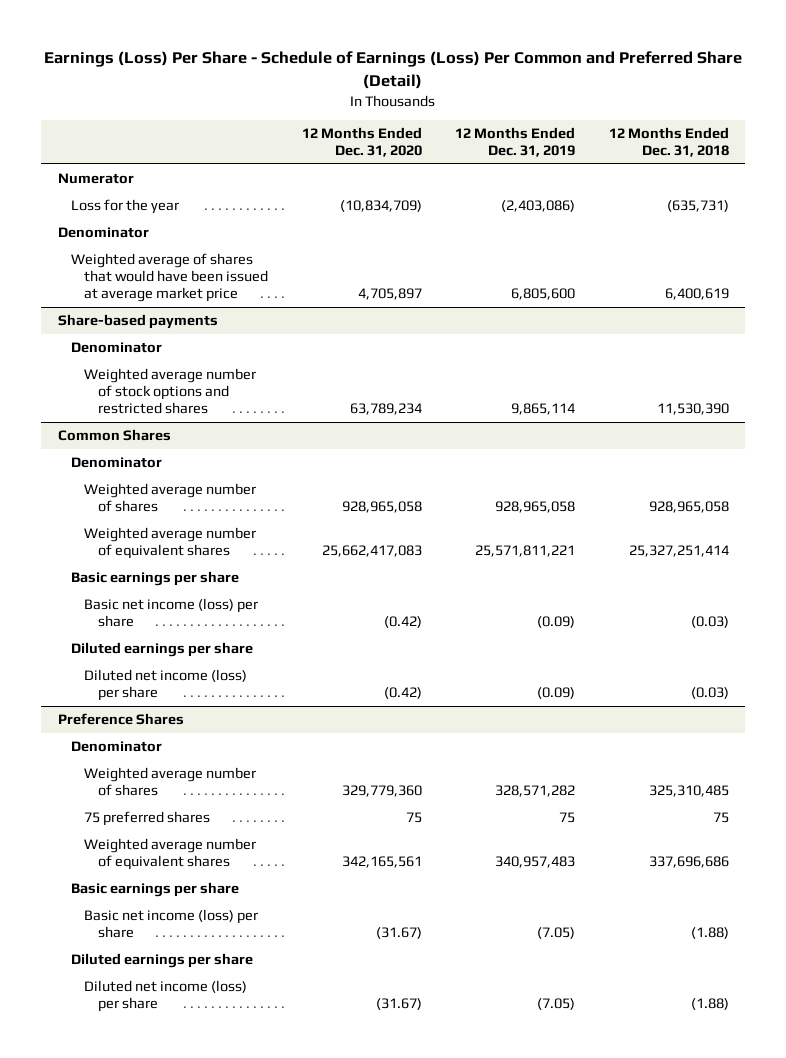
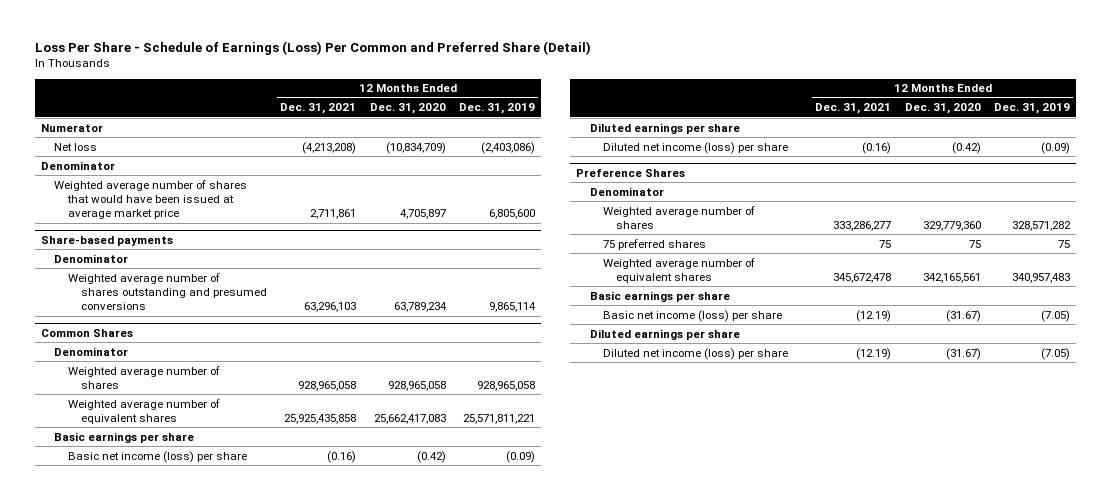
- Earnings (Loss) Per Share - Schedule of Earnings (Loss) Per Common and Preferred Share (Detail)
+ Loss Per Share - Schedule of Earnings (Loss) Per Common and Preferred Share (Detail)
- | 12 Months Ended Dec. 31, 2020 | 12 Months Ended Dec. 31, 2019 | 12 Months Ended Dec. 31, 2018
+ | 12 Months Ended Dec. 31, 2021 | 12 Months Ended Dec. 31, 2020 | 12 Months Ended Dec. 31, 2019
- Loss for the year | (10,834,709) | (2,403,086) | (635,731)
+ Net loss | (4,213,208) | (10,834,709) | (2,403,086)
- Weighted average of shares that would have been issued at average market price | 4,705,897 | 6,805,600 | 6,400,619
+ Weighted average number of shares that would have been issued at average market price | 2,711,861 | 4,705,897 | 6,805,600
@ Share-based payments
- Weighted average number of stock options and restricted shares | 63,789,234 | 9,865,114 | 11,530,390
+ Weighted average number of shares outstanding and presumed conversions | 63,296,103 | 63,789,234 | 9,865,114

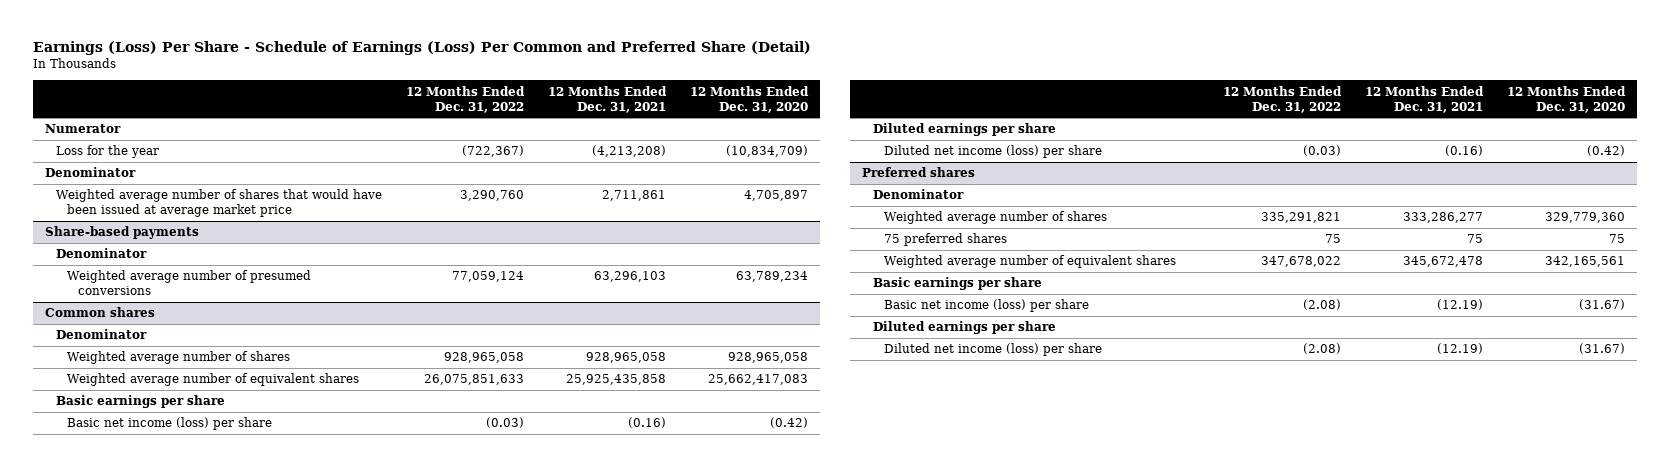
- Loss Per Share - Schedule of Earnings (Loss) Per Common and Preferred Share (Detail)
+ Earnings (Loss) Per Share - Schedule of Earnings (Loss) Per Common and Preferred Share (Detail)
- | 12 Months Ended Dec. 31, 2021 | 12 Months Ended Dec. 31, 2020 | 12 Months Ended Dec. 31, 2019
+ | 12 Months Ended Dec. 31, 2022 | 12 Months Ended Dec. 31, 2021 | 12 Months Ended Dec. 31, 2020
- Net loss | (4,213,208) | (10,834,709) | (2,403,086)
+ Loss for the year | (722,367) | (4,213,208) | (10,834,709)
@ Share-based payments
- Weighted average number of shares outstanding and presumed conversions | 63,296,103 | 63,789,234 | 9,865,114
- Common Shares
@ Share-based payments
+ Weighted average number of presumed conversions | 77,059,124 | 63,296,103 | 63,789,234
+ Common shares
- Preference Shares
+ Preferred shares

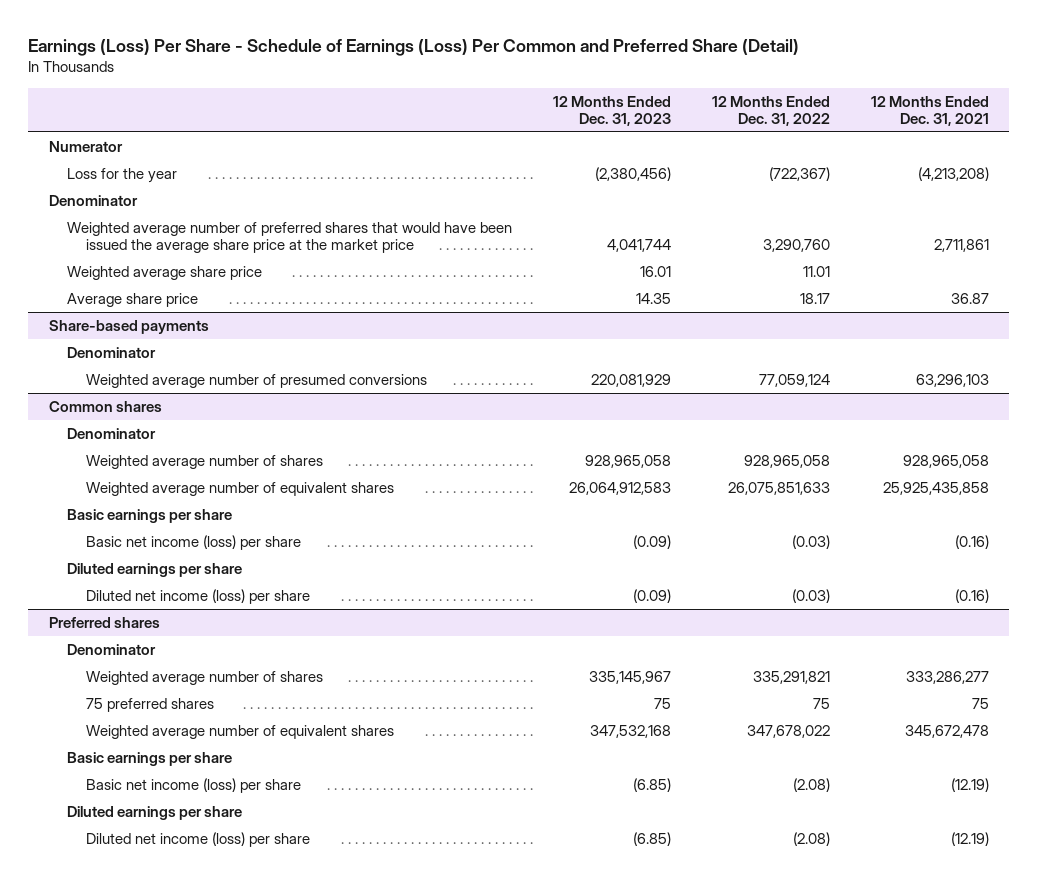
- | 12 Months Ended Dec. 31, 2022 | 12 Months Ended Dec. 31, 2021 | 12 Months Ended Dec. 31, 2020
+ | 12 Months Ended Dec. 31, 2023 | 12 Months Ended Dec. 31, 2022 | 12 Months Ended Dec. 31, 2021
- Weighted average number of shares that would have been issued at average market price | 3,290,760 | 2,711,861 | 4,705,897
+ Weighted average number of preferred shares that would have been issued the average share price at the market price | 4,041,744 | 3,290,760 | 2,711,861
+ Weighted average share price | 16.01 | 11.01 |
+ Average share price | 14.35 | 18.17 | 36.87

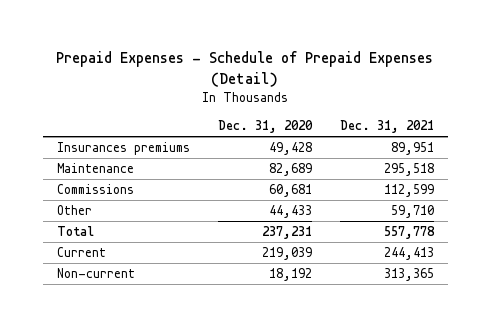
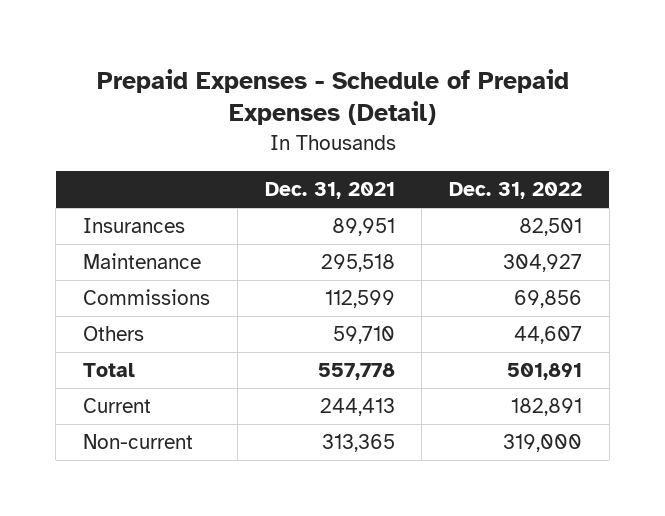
- | Dec. 31, 2020 | Dec. 31, 2021
+ | Dec. 31, 2021 | Dec. 31, 2022
- Insurances premiums | 49,428 | 89,951
+ Insurances | 89,951 | 82,501
- Other | 44,433 | 59,710
+ Others | 59,710 | 44,607

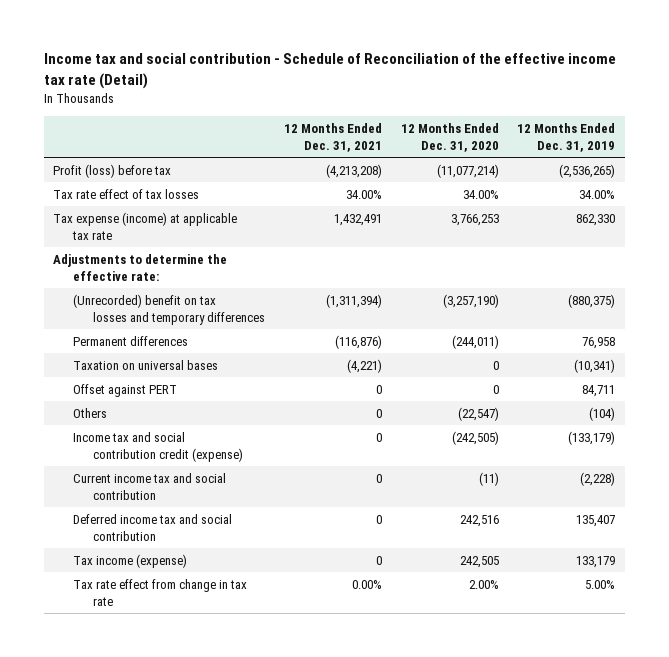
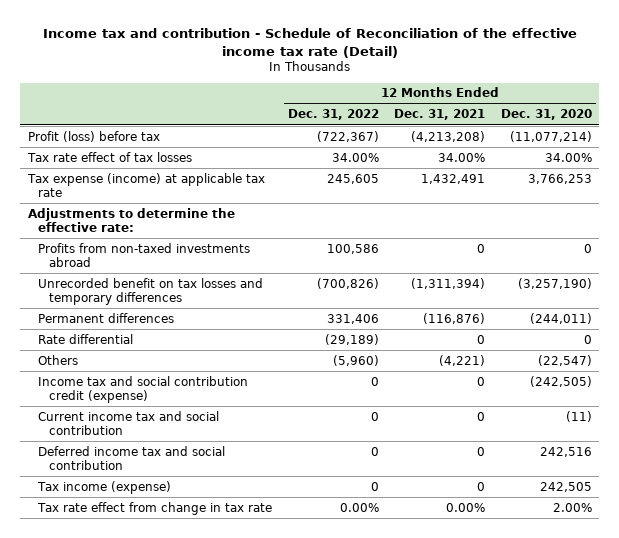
- Income tax and social contribution - Schedule of Reconciliation of the effective income tax rate (Detail)
+ Income tax and contribution - Schedule of Reconciliation of the effective income tax rate (Detail)
- | 12 Months Ended Dec. 31, 2021 | 12 Months Ended Dec. 31, 2020 | 12 Months Ended Dec. 31, 2019
+ | 12 Months Ended Dec. 31, 2022 | 12 Months Ended Dec. 31, 2021 | 12 Months Ended Dec. 31, 2020
- (Unrecorded) benefit on tax losses and temporary differences | (1,311,394) | (3,257,190) | (880,375)
+ Profits from non-taxed investments abroad | 100,586 | 0 | 0
+ Unrecorded benefit on tax losses and temporary differences | (700,826) | (1,311,394) | (3,257,190)
- Taxation on universal bases | (4,221) | 0 | (10,341)
- Offset against PERT | 0 | 0 | 84,711
- Others | 0 | (22,547) | (104)
+ Rate differential | (29,189) | 0 | 0
+ Others | (5,960) | (4,221) | (22,547)

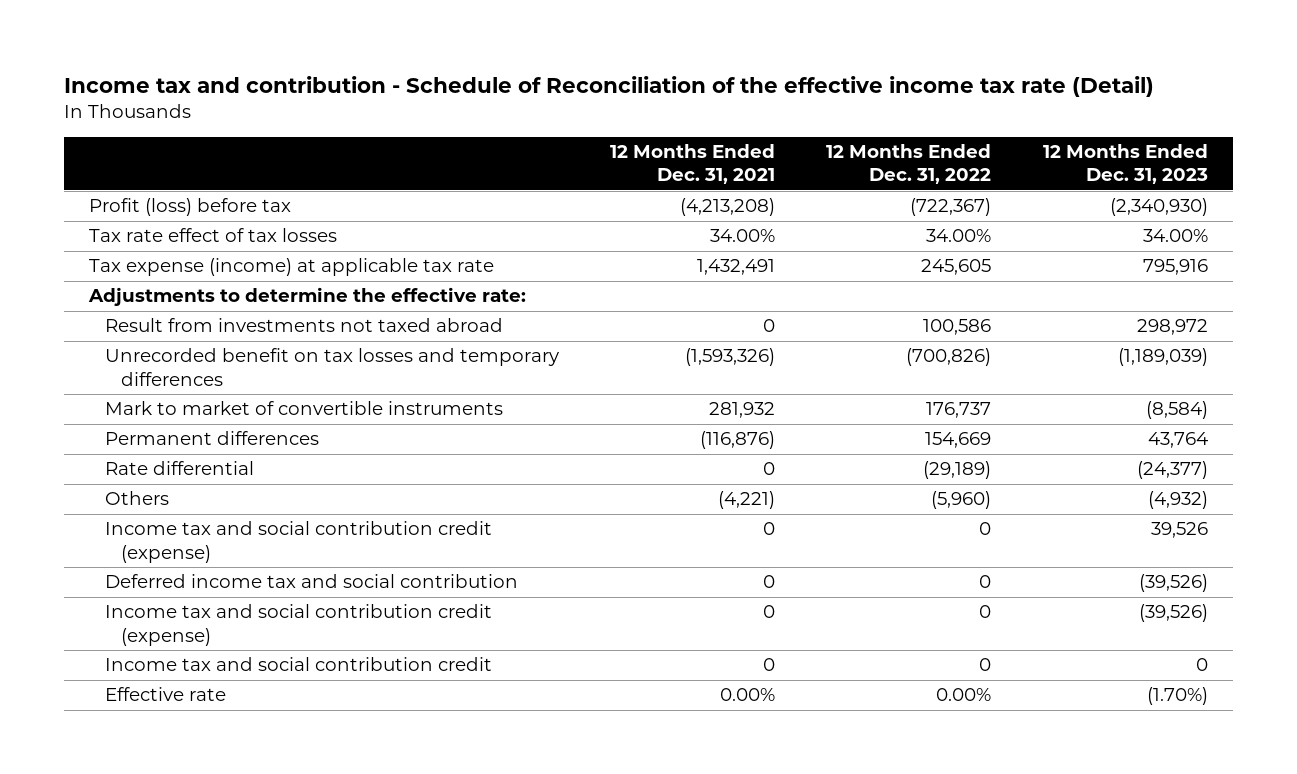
- | 12 Months Ended Dec. 31, 2022 | 12 Months Ended Dec. 31, 2021 | 12 Months Ended Dec. 31, 2020
+ | 12 Months Ended Dec. 31, 2021 | 12 Months Ended Dec. 31, 2022 | 12 Months Ended Dec. 31, 2023
- Profits from non-taxed investments abroad | 100,586 | 0 | 0
- Unrecorded benefit on tax losses and temporary differences | (700,826) | (1,311,394) | (3,257,190)
- Permanent differences | 331,406 | (116,876) | (244,011)
+ Result from investments not taxed abroad | 0 | 100,586 | 298,972
+ Unrecorded benefit on tax losses and temporary differences | (1,593,326) | (700,826) | (1,189,039)
+ Mark to market of convertible instruments | 281,932 | 176,737 | (8,584)
+ Permanent differences | (116,876) | 154,669 | 43,764
- Current income tax and social contribution | 0 | 0 | (11)
- Tax income (expense) | 0 | 0 | 242,505
- Tax rate effect from change in tax rate | 0.00% | 0.00% | 2.00%
+ Income tax and social contribution credit (expense) | 0 | 0 | (39,526)
+ Income tax and social contribution credit | 0 | 0 | 0
+ Effective rate | 0.00% | 0.00% | (1.70%)

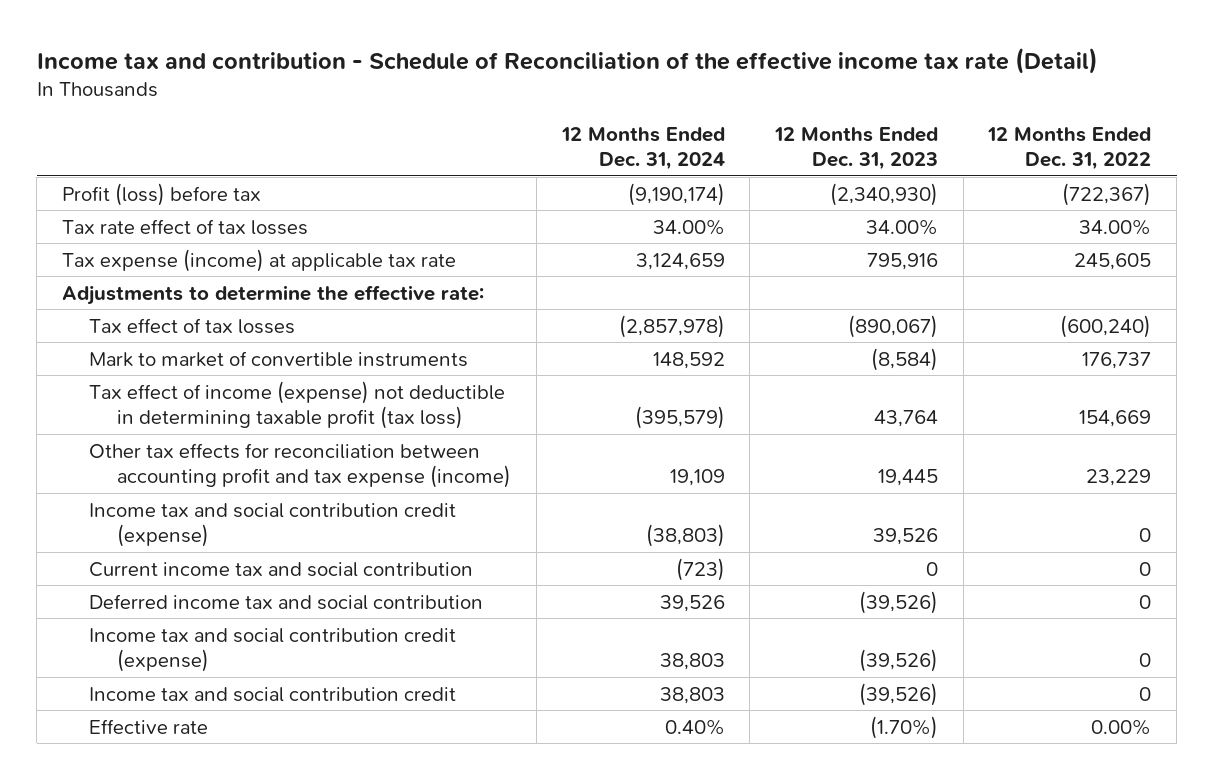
- | 12 Months Ended Dec. 31, 2021 | 12 Months Ended Dec. 31, 2022 | 12 Months Ended Dec. 31, 2023
+ | 12 Months Ended Dec. 31, 2024 | 12 Months Ended Dec. 31, 2023 | 12 Months Ended Dec. 31, 2022
- Result from investments not taxed abroad | 0 | 100,586 | 298,972
- Unrecorded benefit on tax losses and temporary differences | (1,593,326) | (700,826) | (1,189,039)
+ Tax effect of tax losses | (2,857,978) | (890,067) | (600,240)
- Permanent differences | (116,876) | 154,669 | 43,764
- Rate differential | 0 | (29,189) | (24,377)
- Others | (4,221) | (5,960) | (4,932)
+ Tax effect of income (expense) not deductible in determining taxable profit (tax loss) | (395,579) | 43,764 | 154,669
+ Other tax effects for reconciliation between accounting profit and tax expense (income) | 19,109 | 19,445 | 23,229
+ Current income tax and social contribution | (723) | 0 | 0
- Income tax and social contribution credit | 0 | 0 | 0
+ Income tax and social contribution credit | 38,803 | (39,526) | 0

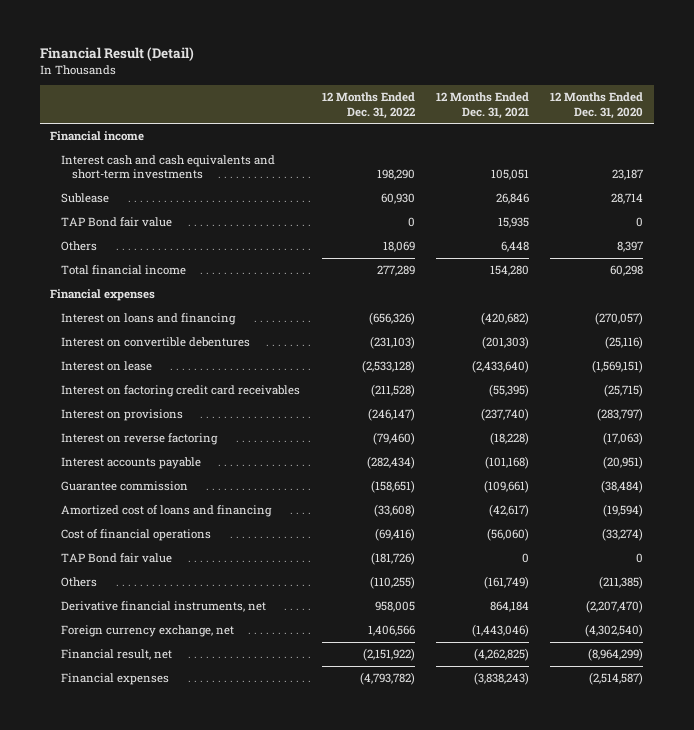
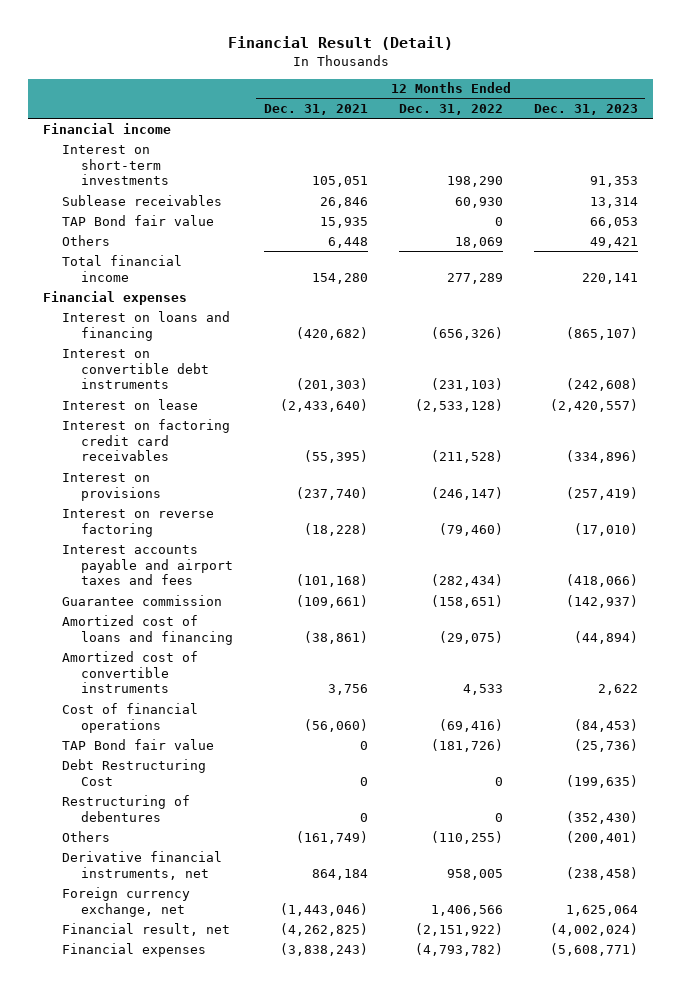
- | 12 Months Ended Dec. 31, 2022 | 12 Months Ended Dec. 31, 2021 | 12 Months Ended Dec. 31, 2020
+ | 12 Months Ended Dec. 31, 2021 | 12 Months Ended Dec. 31, 2022 | 12 Months Ended Dec. 31, 2023
- Interest cash and cash equivalents and short-term investments | 198,290 | 105,051 | 23,187
- Sublease | 60,930 | 26,846 | 28,714
+ Interest on short-term investments | 105,051 | 198,290 | 91,353
+ Sublease receivables | 26,846 | 60,930 | 13,314
- Interest on convertible debentures | (231,103) | (201,303) | (25,116)
+ Interest on convertible debt instruments | (201,303) | (231,103) | (242,608)
- Interest accounts payable | (282,434) | (101,168) | (20,951)
+ Interest accounts payable and airport taxes and fees | (101,168) | (282,434) | (418,066)
- Amortized cost of loans and financing | (33,608) | (42,617) | (19,594)
+ Amortized cost of loans and financing | (38,861) | (29,075) | (44,894)
+ Amortized cost of convertible instruments | 3,756 | 4,533 | 2,622
+ Debt Restructuring Cost | 0 | 0 | (199,635)
+ Restructuring of debentures | 0 | 0 | (352,430)

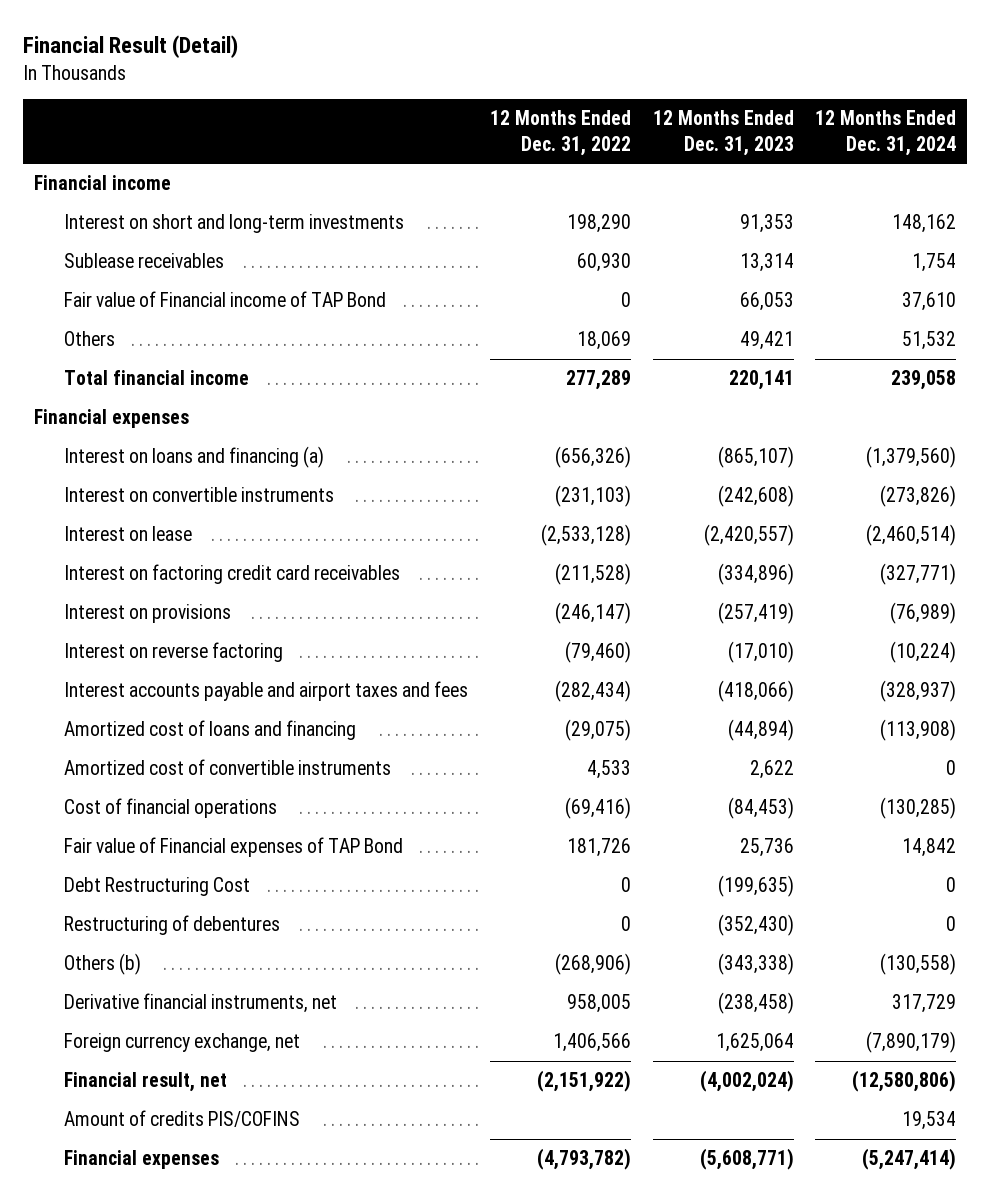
- | 12 Months Ended Dec. 31, 2021 | 12 Months Ended Dec. 31, 2022 | 12 Months Ended Dec. 31, 2023
+ | 12 Months Ended Dec. 31, 2022 | 12 Months Ended Dec. 31, 2023 | 12 Months Ended Dec. 31, 2024
- Interest on short-term investments | 105,051 | 198,290 | 91,353
+ Interest on short and long-term investments | 198,290 | 91,353 | 148,162
- TAP Bond fair value | 15,935 | 0 | 66,053
+ Fair value of Financial income of TAP Bond | 0 | 66,053 | 37,610
- Interest on loans and financing | (420,682) | (656,326) | (865,107)
- Interest on convertible debt instruments | (201,303) | (231,103) | (242,608)
+ Interest on loans and financing (a) | (656,326) | (865,107) | (1,379,560)
+ Interest on convertible instruments | (231,103) | (242,608) | (273,826)
- Guarantee commission | (109,661) | (158,651) | (142,937)
- TAP Bond fair value | 0 | (181,726) | (25,736)
+ Fair value of Financial expenses of TAP Bond | 181,726 | 25,736 | 14,842
- Others | (161,749) | (110,255) | (200,401)
+ Others (b) | (268,906) | (343,338) | (130,558)
+ Amount of credits PIS/COFINS | | | 19,534

